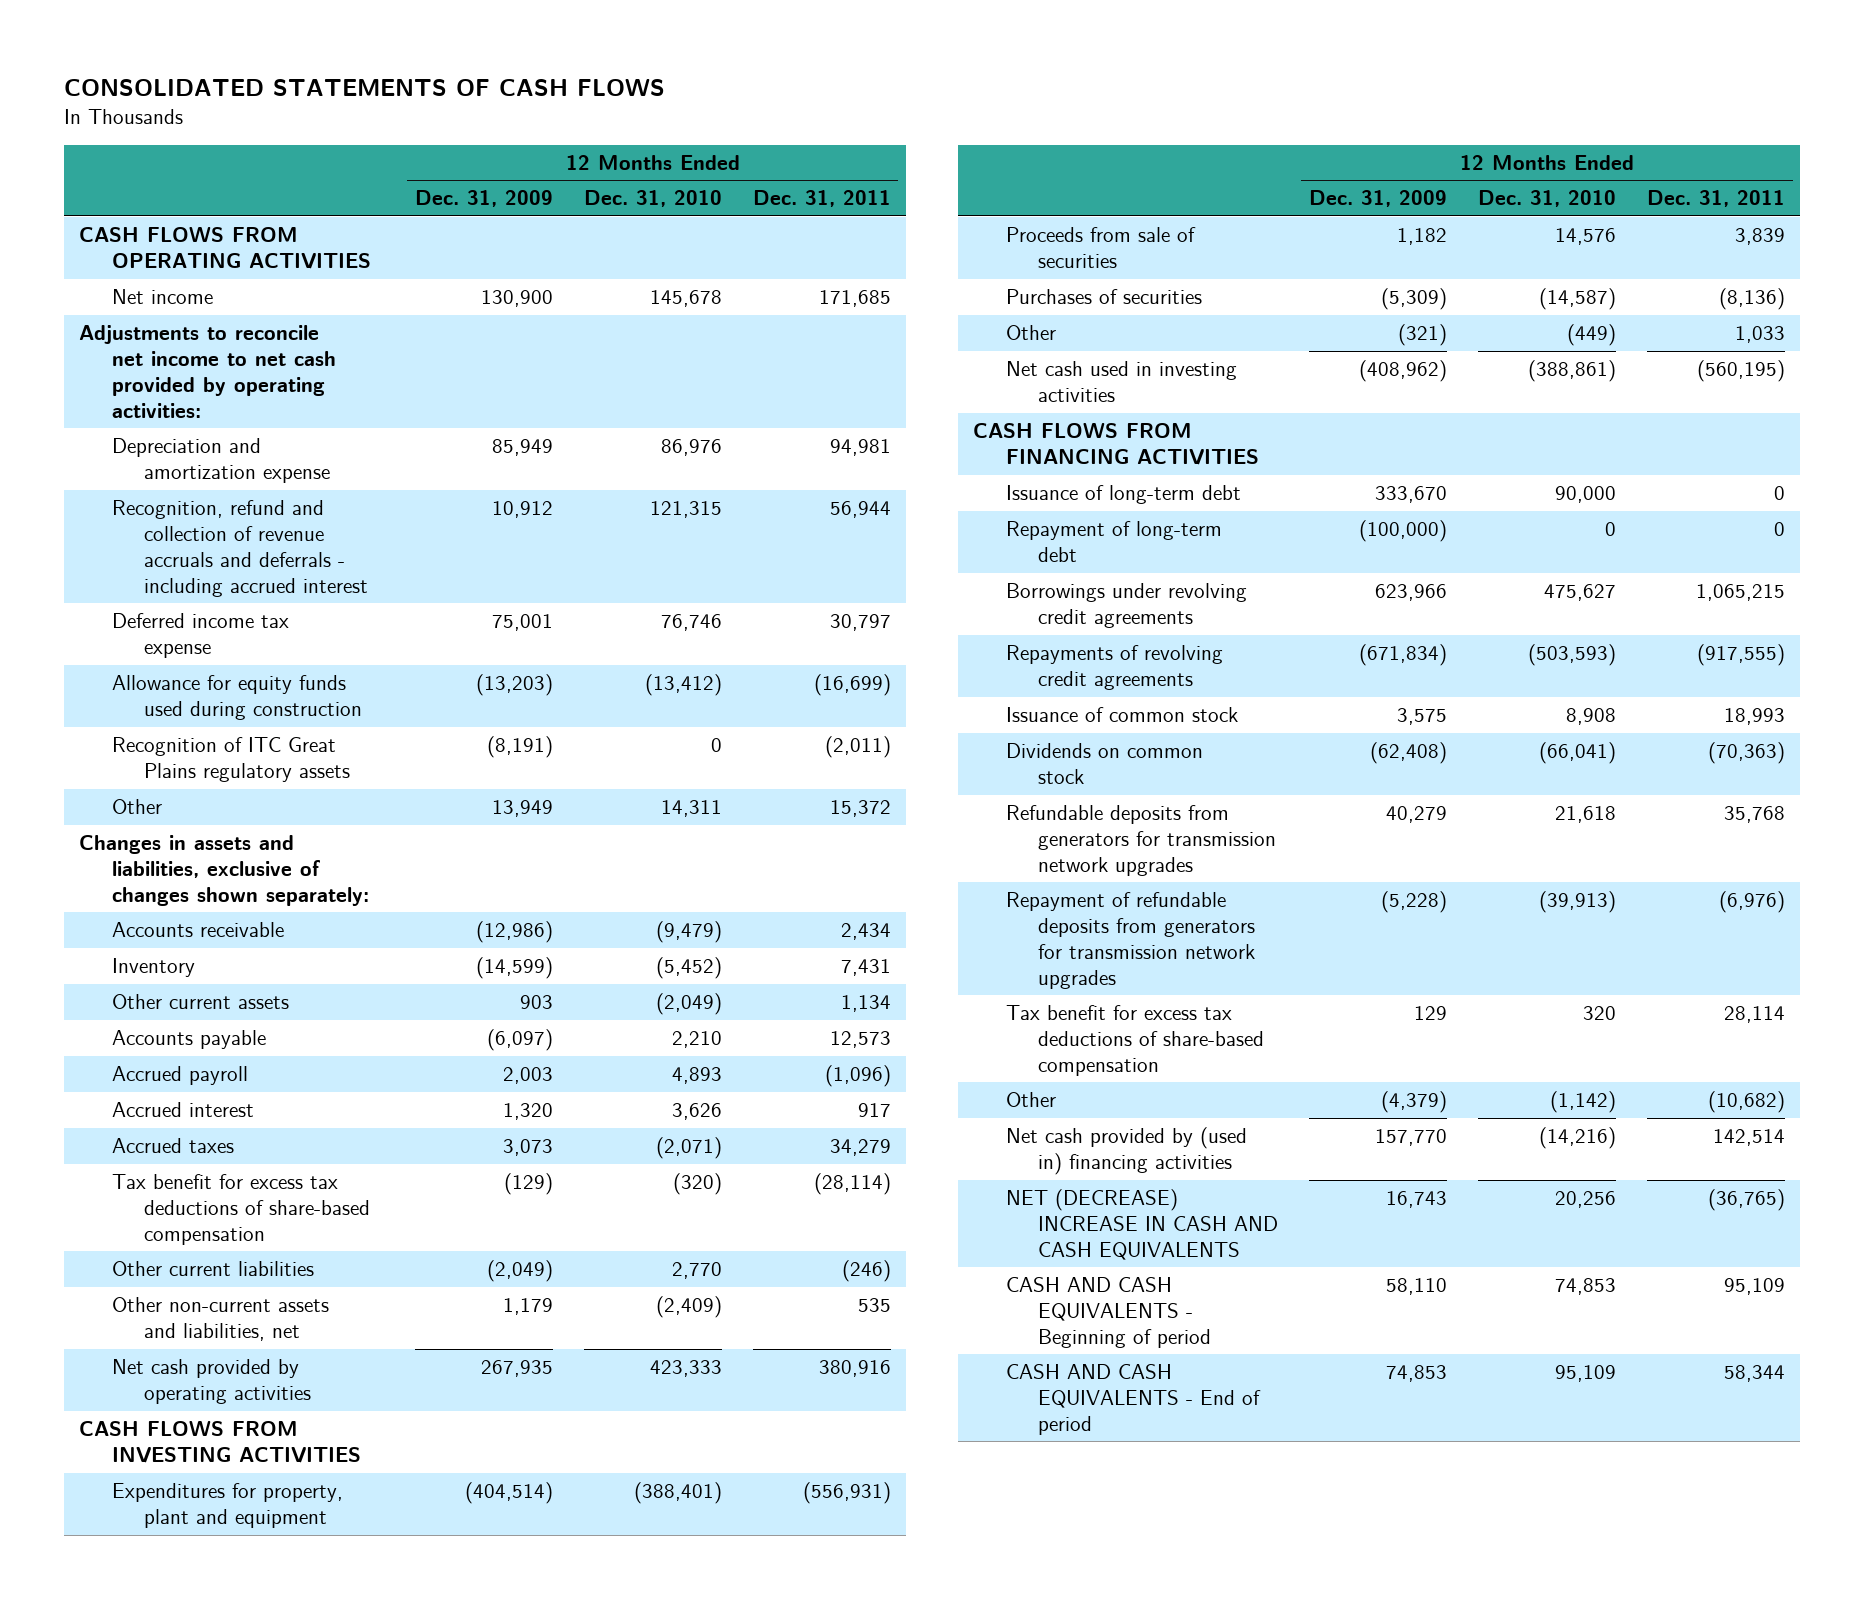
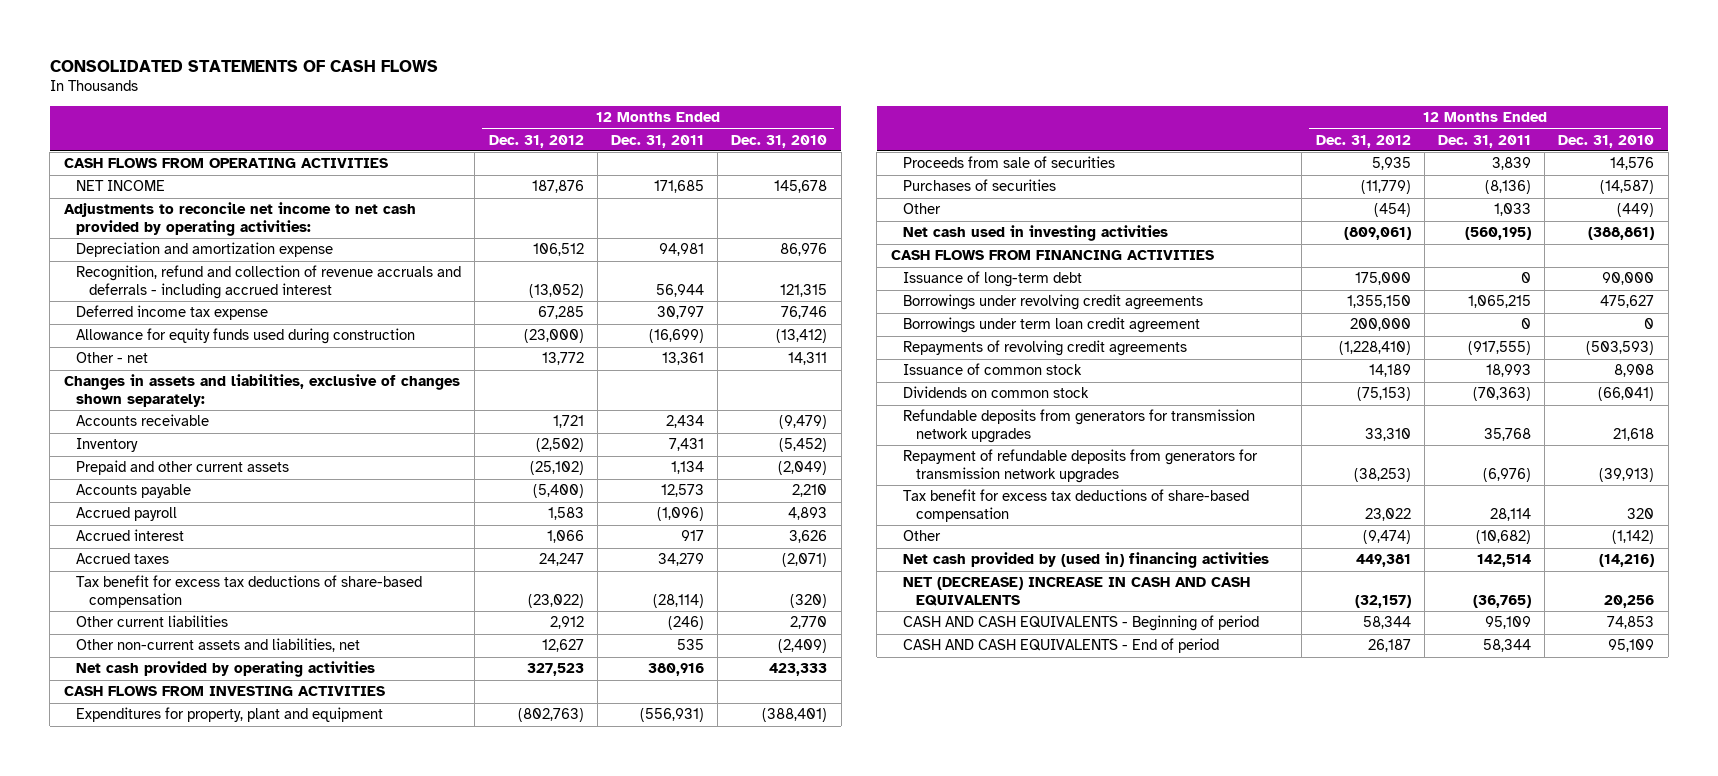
- | 12 Months Ended Dec. 31, 2009 | 12 Months Ended Dec. 31, 2010 | 12 Months Ended Dec. 31, 2011
+ | 12 Months Ended Dec. 31, 2012 | 12 Months Ended Dec. 31, 2011 | 12 Months Ended Dec. 31, 2010
- Net income | 130,900 | 145,678 | 171,685
+ NET INCOME | 187,876 | 171,685 | 145,678
- Recognition of ITC Great Plains regulatory assets | (8,191) | 0 | (2,011)
- Other | 13,949 | 14,311 | 15,372
+ Other - net | 13,772 | 13,361 | 14,311
- Other current assets | 903 | (2,049) | 1,134
+ Prepaid and other current assets | (25,102) | 1,134 | (2,049)
- Repayment of long-term debt | (100,000) | 0 | 0
+ Borrowings under term loan credit agreement | 200,000 | 0 | 0

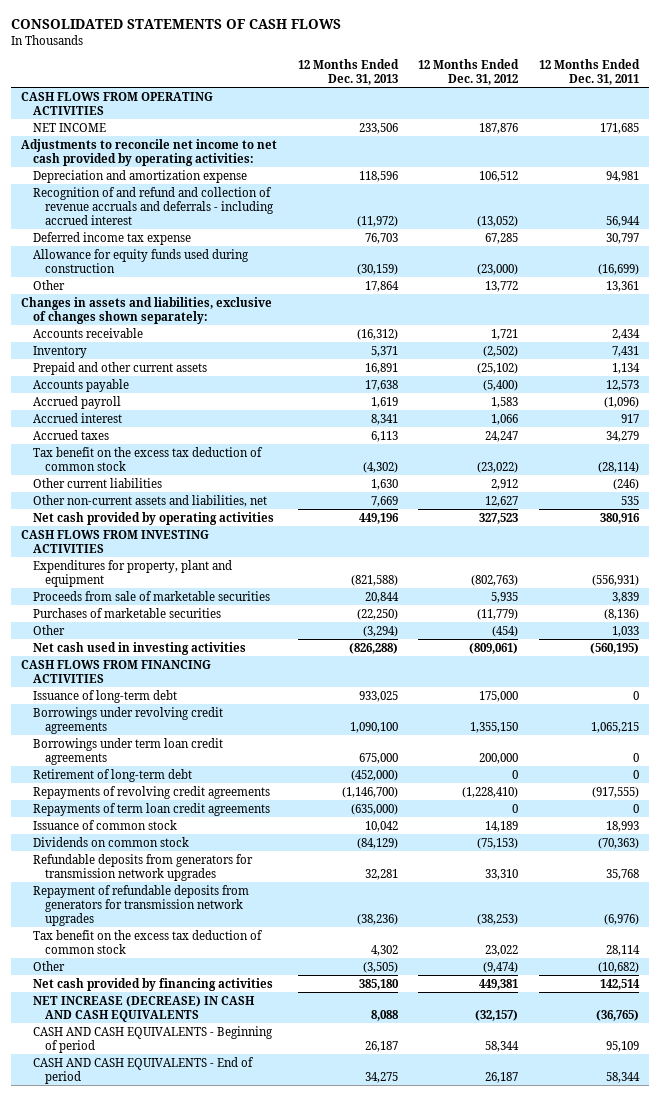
- | 12 Months Ended Dec. 31, 2012 | 12 Months Ended Dec. 31, 2011 | 12 Months Ended Dec. 31, 2010
+ | 12 Months Ended Dec. 31, 2013 | 12 Months Ended Dec. 31, 2012 | 12 Months Ended Dec. 31, 2011
- Recognition, refund and collection of revenue accruals and deferrals - including accrued interest | (13,052) | 56,944 | 121,315
+ Recognition of and refund and collection of revenue accruals and deferrals - including accrued interest | (11,972) | (13,052) | 56,944
- Other - net | 13,772 | 13,361 | 14,311
+ Other | 17,864 | 13,772 | 13,361
- Tax benefit for excess tax deductions of share-based compensation | (23,022) | (28,114) | (320)
+ Tax benefit on the excess tax deduction of common stock | (4,302) | (23,022) | (28,114)
- Proceeds from sale of securities | 5,935 | 3,839 | 14,576
- Purchases of securities | (11,779) | (8,136) | (14,587)
+ Proceeds from sale of marketable securities | 20,844 | 5,935 | 3,839
+ Purchases of marketable securities | (22,250) | (11,779) | (8,136)
- Borrowings under term loan credit agreement | 200,000 | 0 | 0
+ Borrowings under term loan credit agreements | 675,000 | 200,000 | 0
+ Retirement of long-term debt | (452,000) | 0 | 0
+ Repayments of term loan credit agreements | (635,000) | 0 | 0
- Tax benefit for excess tax deductions of share-based compensation | 23,022 | 28,114 | 320
+ Tax benefit on the excess tax deduction of common stock | 4,302 | 23,022 | 28,114
- Net cash provided by (used in) financing activities | 449,381 | 142,514 | (14,216)
- NET (DECREASE) INCREASE IN CASH AND CASH EQUIVALENTS | (32,157) | (36,765) | 20,256
+ Net cash provided by financing activities | 385,180 | 449,381 | 142,514
+ NET INCREASE (DECREASE) IN CASH AND CASH EQUIVALENTS | 8,088 | (32,157) | (36,765)

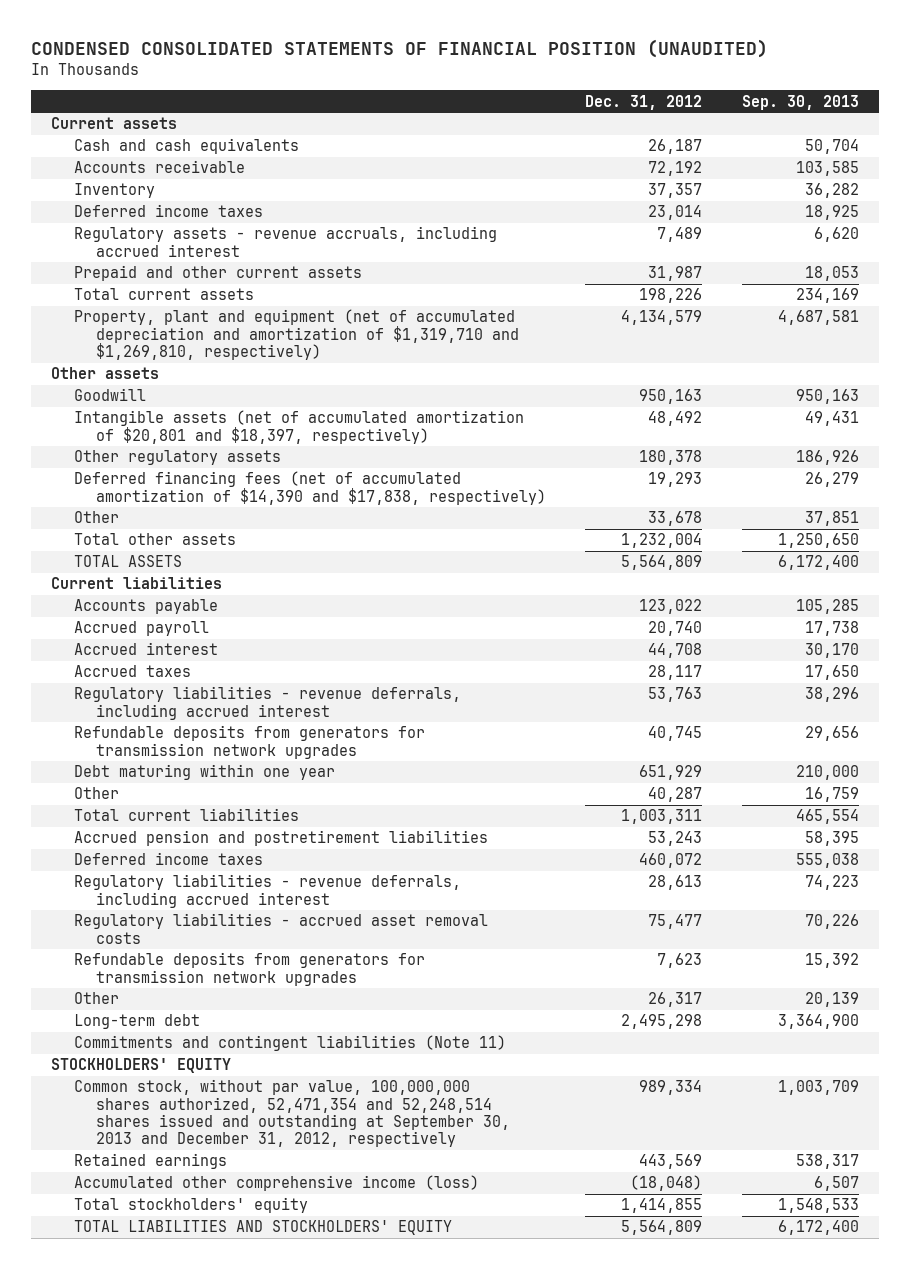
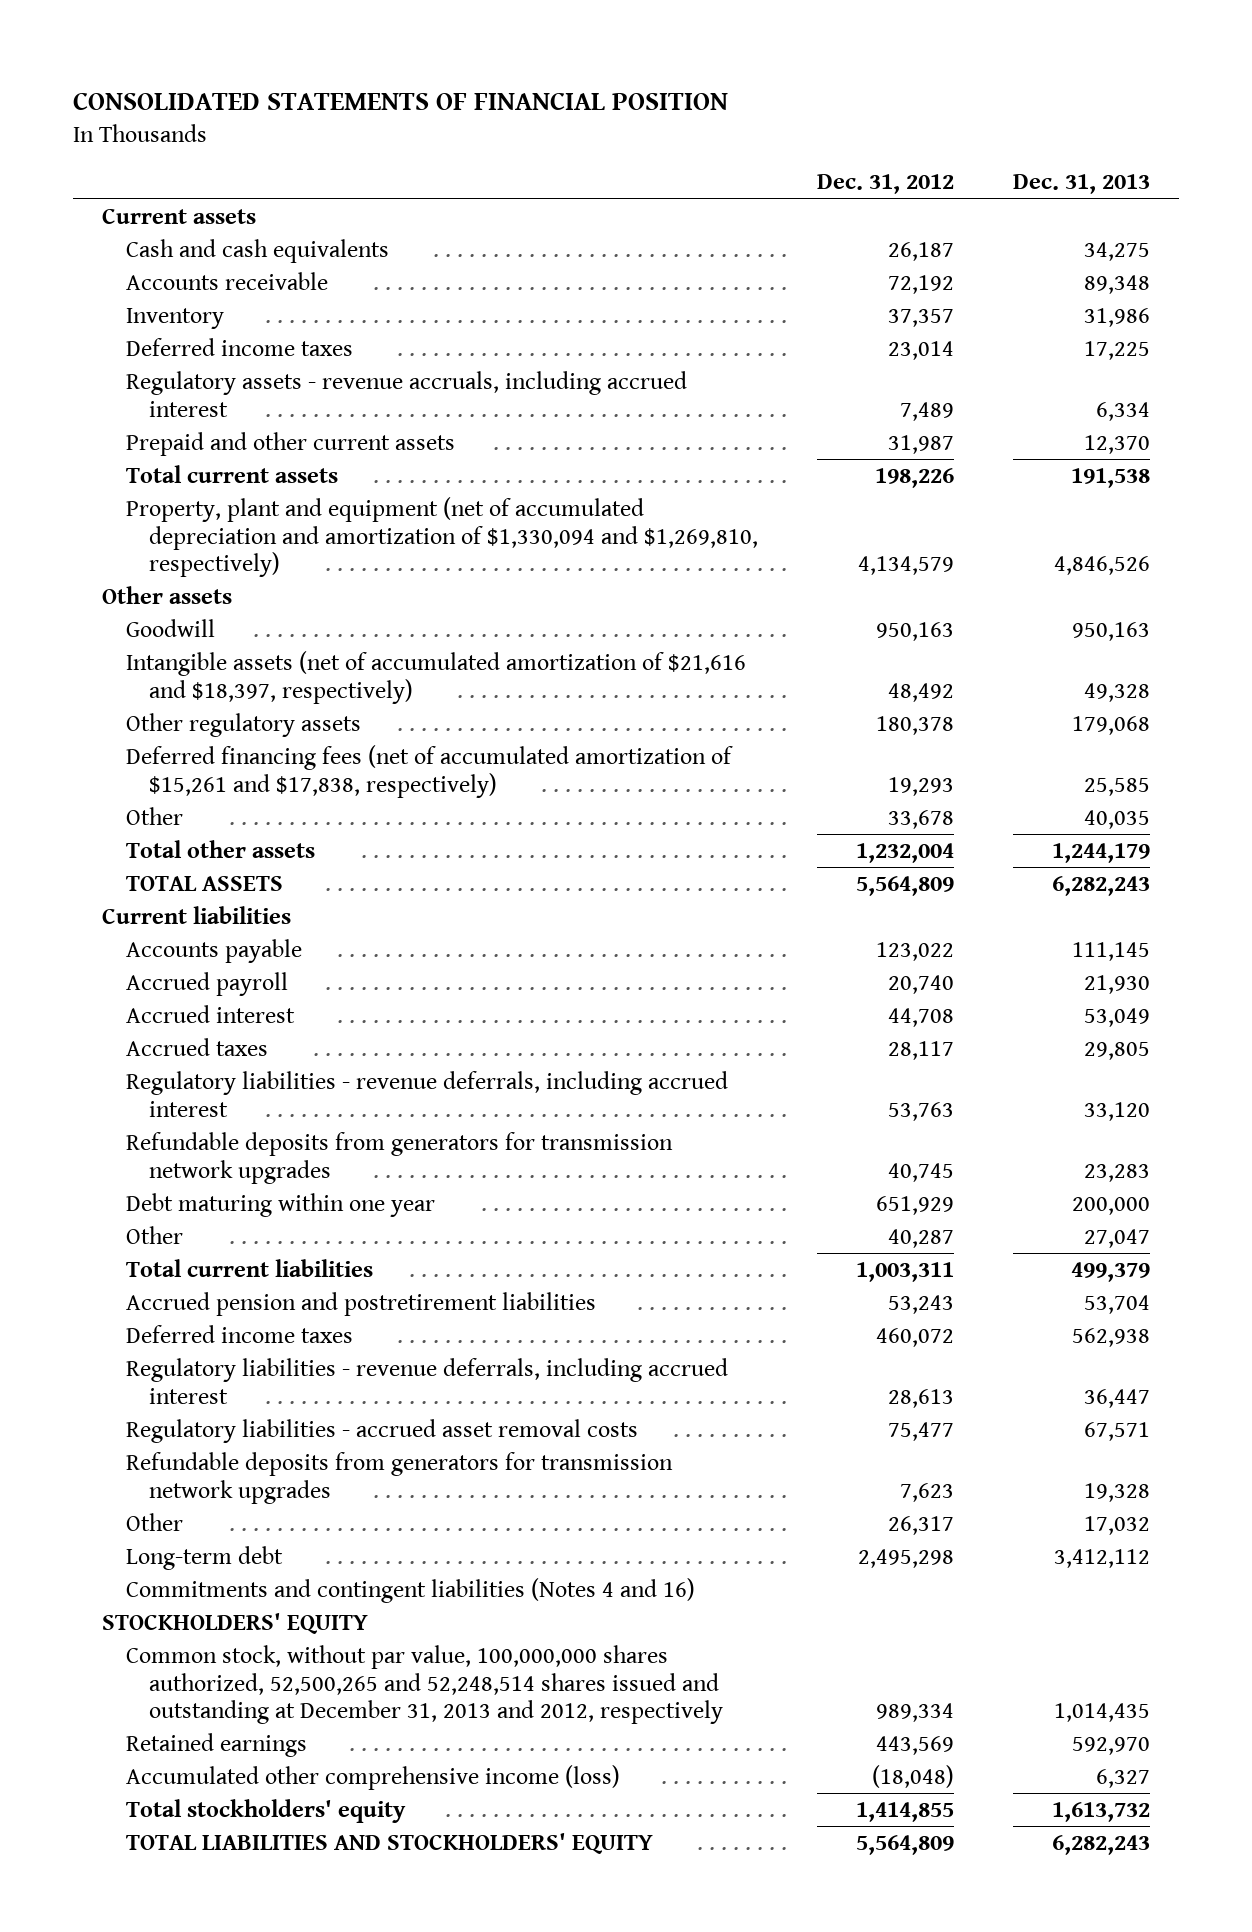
- CONDENSED CONSOLIDATED STATEMENTS OF FINANCIAL POSITION (UNAUDITED)
+ CONSOLIDATED STATEMENTS OF FINANCIAL POSITION
- | Dec. 31, 2012 | Sep. 30, 2013
+ | Dec. 31, 2012 | Dec. 31, 2013
- Property, plant and equipment (net of accumulated depreciation and amortization of $1,319,710 and $1,269,810, respectively) | 4,134,579 | 4,687,581
+ Property, plant and equipment (net of accumulated depreciation and amortization of $1,330,094 and $1,269,810, respectively) | 4,134,579 | 4,846,526
- Intangible assets (net of accumulated amortization of $20,801 and $18,397, respectively) | 48,492 | 49,431
+ Intangible assets (net of accumulated amortization of $21,616 and $18,397, respectively) | 48,492 | 49,328
- Deferred financing fees (net of accumulated amortization of $14,390 and $17,838, respectively) | 19,293 | 26,279
+ Deferred financing fees (net of accumulated amortization of $15,261 and $17,838, respectively) | 19,293 | 25,585
- Commitments and contingent liabilities (Note 11)
+ Commitments and contingent liabilities (Notes 4 and 16)
- Common stock, without par value, 100,000,000 shares authorized, 52,471,354 and 52,248,514 shares issued and outstanding at September 30, 2013 and December 31, 2012, respectively | 989,334 | 1,003,709
+ Common stock, without par value, 100,000,000 shares authorized, 52,500,265 and 52,248,514 shares issued and outstanding at December 31, 2013 and 2012, respectively | 989,334 | 1,014,435

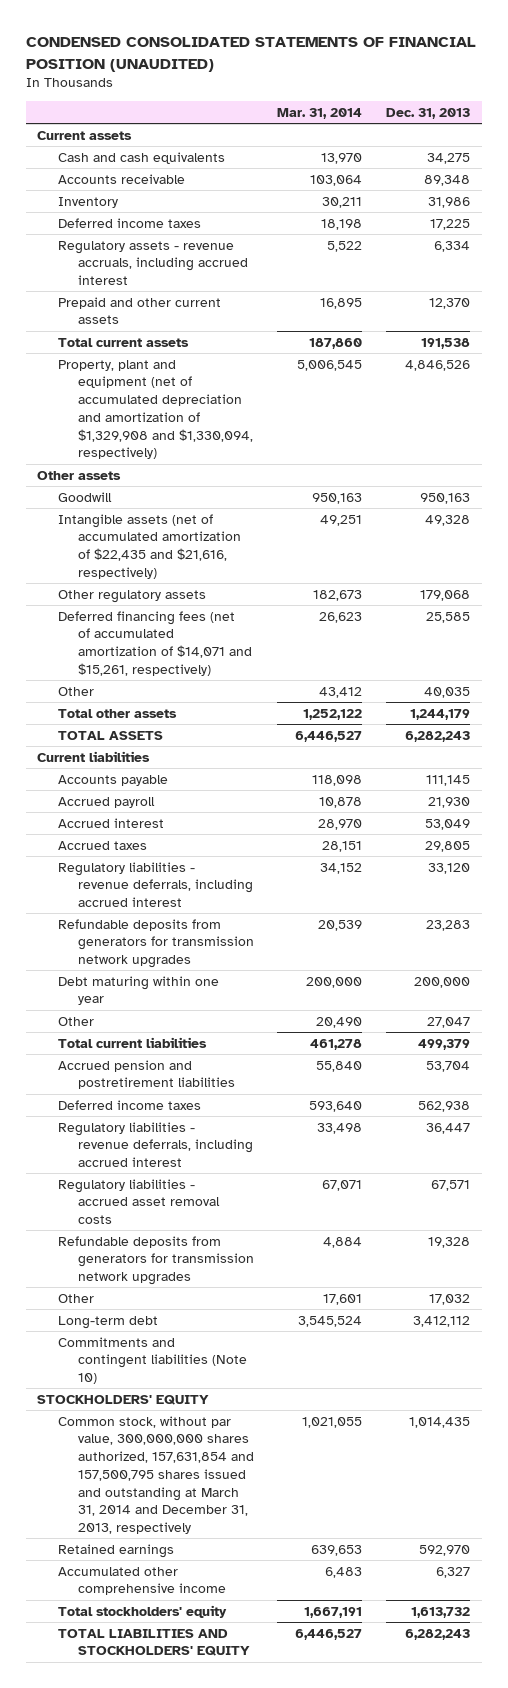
- CONSOLIDATED STATEMENTS OF FINANCIAL POSITION
+ CONDENSED CONSOLIDATED STATEMENTS OF FINANCIAL POSITION (UNAUDITED)
- | Dec. 31, 2012 | Dec. 31, 2013
+ | Mar. 31, 2014 | Dec. 31, 2013
- Property, plant and equipment (net of accumulated depreciation and amortization of $1,330,094 and $1,269,810, respectively) | 4,134,579 | 4,846,526
+ Property, plant and equipment (net of accumulated depreciation and amortization of $1,329,908 and $1,330,094, respectively) | 5,006,545 | 4,846,526
- Intangible assets (net of accumulated amortization of $21,616 and $18,397, respectively) | 48,492 | 49,328
+ Intangible assets (net of accumulated amortization of $22,435 and $21,616, respectively) | 49,251 | 49,328
- Deferred financing fees (net of accumulated amortization of $15,261 and $17,838, respectively) | 19,293 | 25,585
+ Deferred financing fees (net of accumulated amortization of $14,071 and $15,261, respectively) | 26,623 | 25,585
- Commitments and contingent liabilities (Notes 4 and 16)
+ Commitments and contingent liabilities (Note 10)
- Common stock, without par value, 100,000,000 shares authorized, 52,500,265 and 52,248,514 shares issued and outstanding at December 31, 2013 and 2012, respectively | 989,334 | 1,014,435
+ Common stock, without par value, 300,000,000 shares authorized, 157,631,854 and 157,500,795 shares issued and outstanding at March 31, 2014 and December 31, 2013, respectively | 1,021,055 | 1,014,435
- Accumulated other comprehensive income (loss) | (18,048) | 6,327
+ Accumulated other comprehensive income | 6,483 | 6,327

